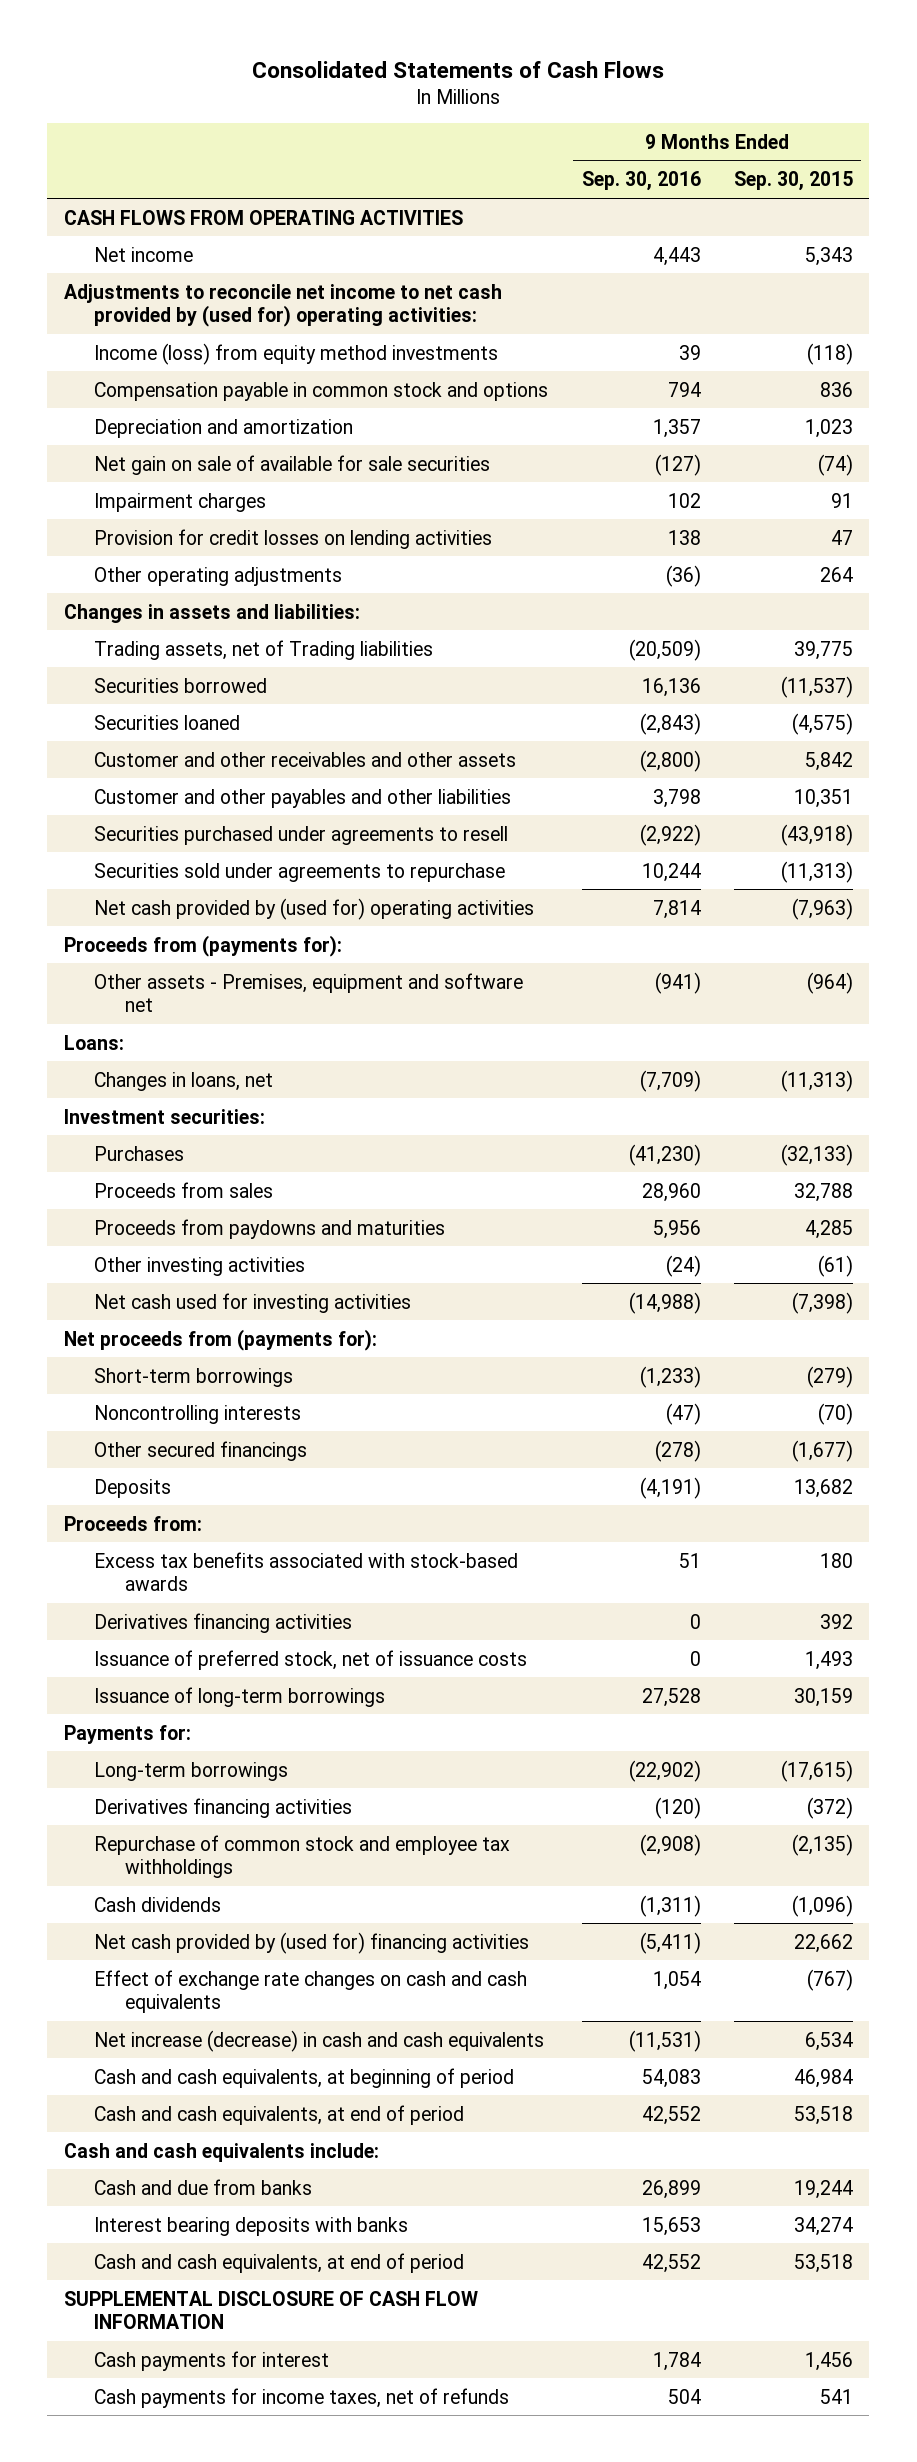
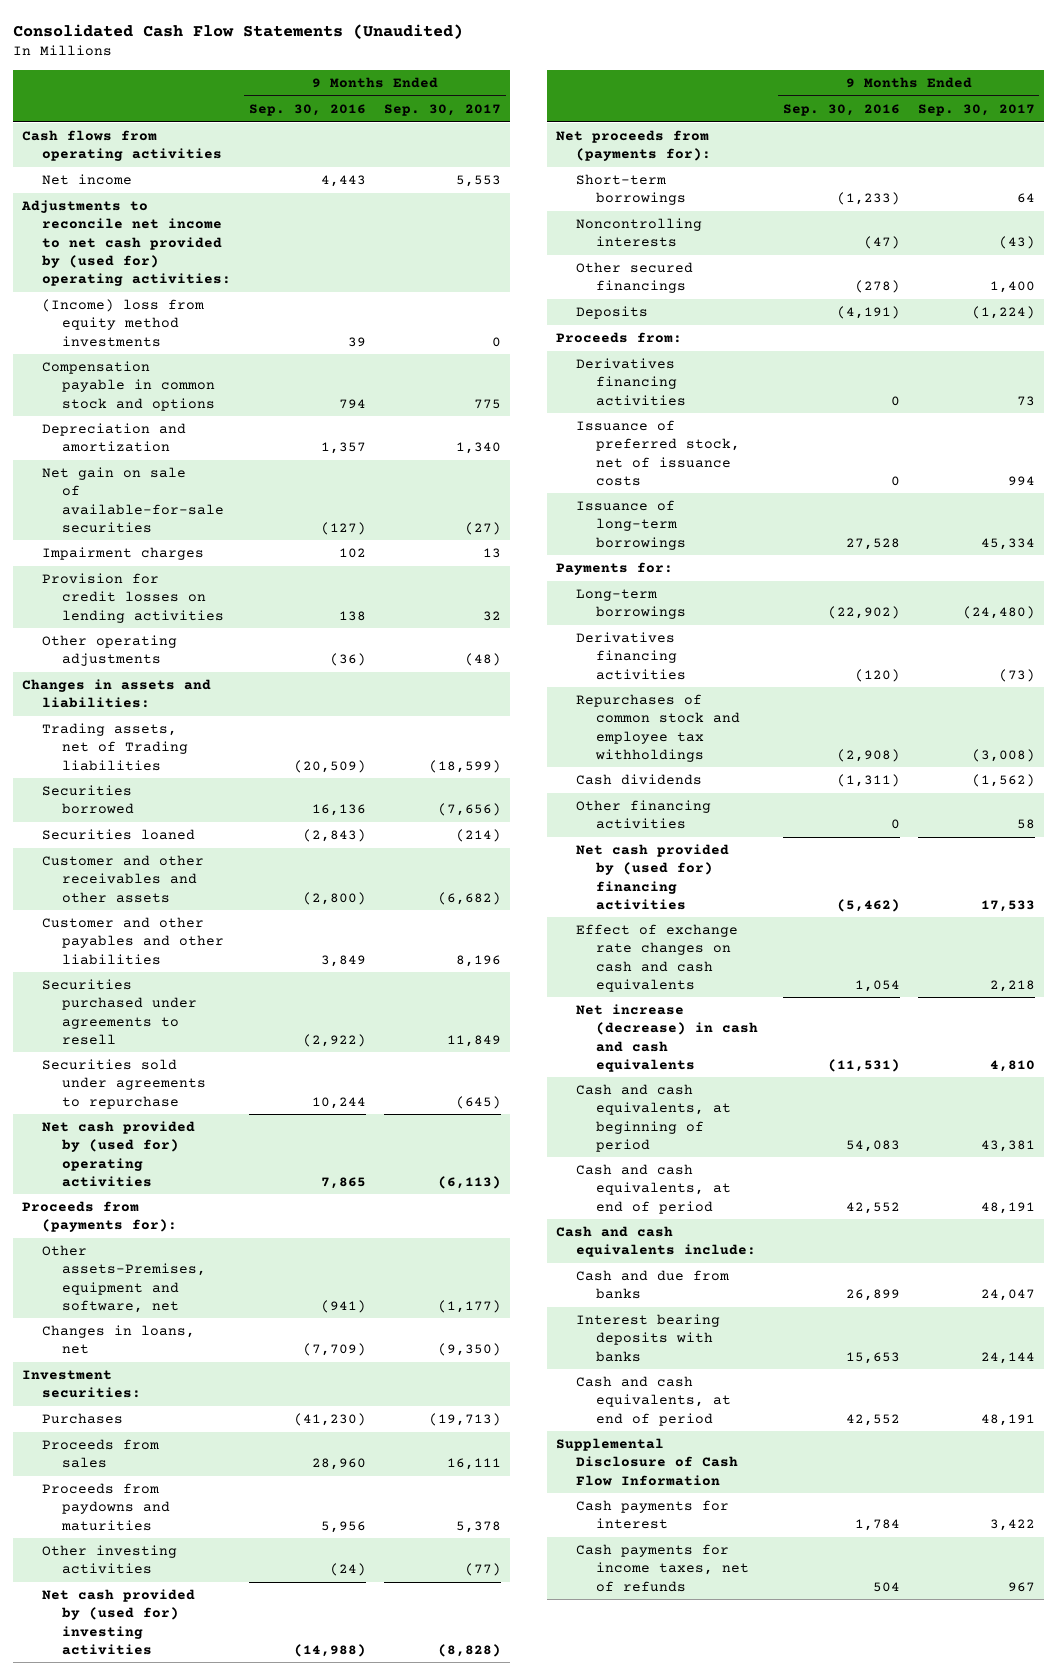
- Consolidated Statements of Cash Flows
+ Consolidated Cash Flow Statements (Unaudited)
- | 9 Months Ended Sep. 30, 2016 | 9 Months Ended Sep. 30, 2015
+ | 9 Months Ended Sep. 30, 2016 | 9 Months Ended Sep. 30, 2017
- CASH FLOWS FROM OPERATING ACTIVITIES
+ Cash flows from operating activities
- Income (loss) from equity method investments | 39 | (118)
+ (Income) loss from equity method investments | 39 | 0
- Net gain on sale of available for sale securities | (127) | (74)
+ Net gain on sale of available-for-sale securities | (127) | (27)
- Customer and other payables and other liabilities | 3,798 | 10,351
+ Customer and other payables and other liabilities | 3,849 | 8,196
- Net cash provided by (used for) operating activities | 7,814 | (7,963)
+ Net cash provided by (used for) operating activities | 7,865 | (6,113)
- Other assets - Premises, equipment and software net | (941) | (964)
- Loans:
+ Other assets-Premises, equipment and software, net | (941) | (1,177)
- Net cash used for investing activities | (14,988) | (7,398)
+ Net cash provided by (used for) investing activities | (14,988) | (8,828)
- Excess tax benefits associated with stock-based awards | 51 | 180
- Repurchase of common stock and employee tax withholdings | (2,908) | (2,135)
+ Repurchases of common stock and employee tax withholdings | (2,908) | (3,008)
- Net cash provided by (used for) financing activities | (5,411) | 22,662
+ Other financing activities | 0 | 58
+ Net cash provided by (used for) financing activities | (5,462) | 17,533
- SUPPLEMENTAL DISCLOSURE OF CASH FLOW INFORMATION
+ Supplemental Disclosure of Cash Flow Information

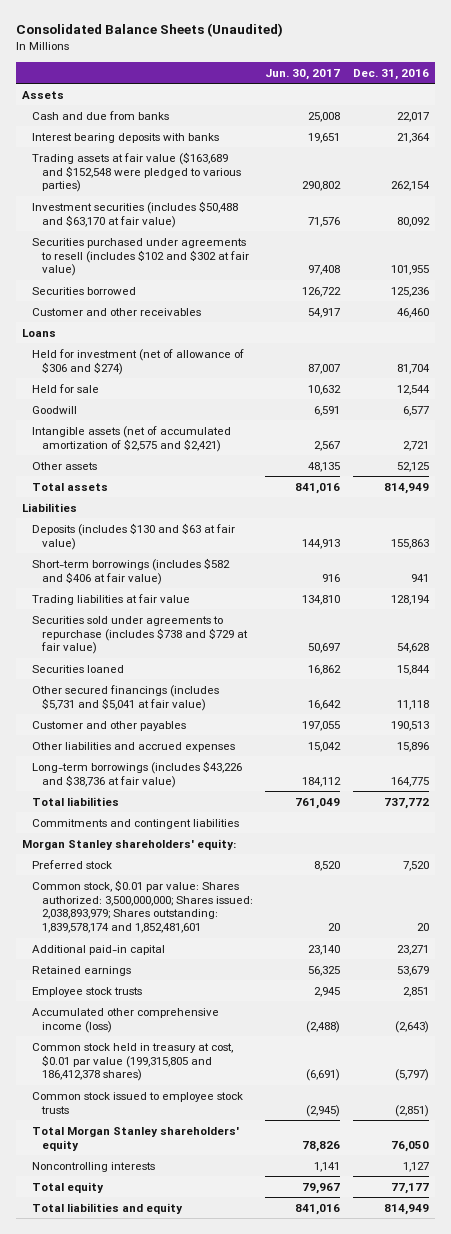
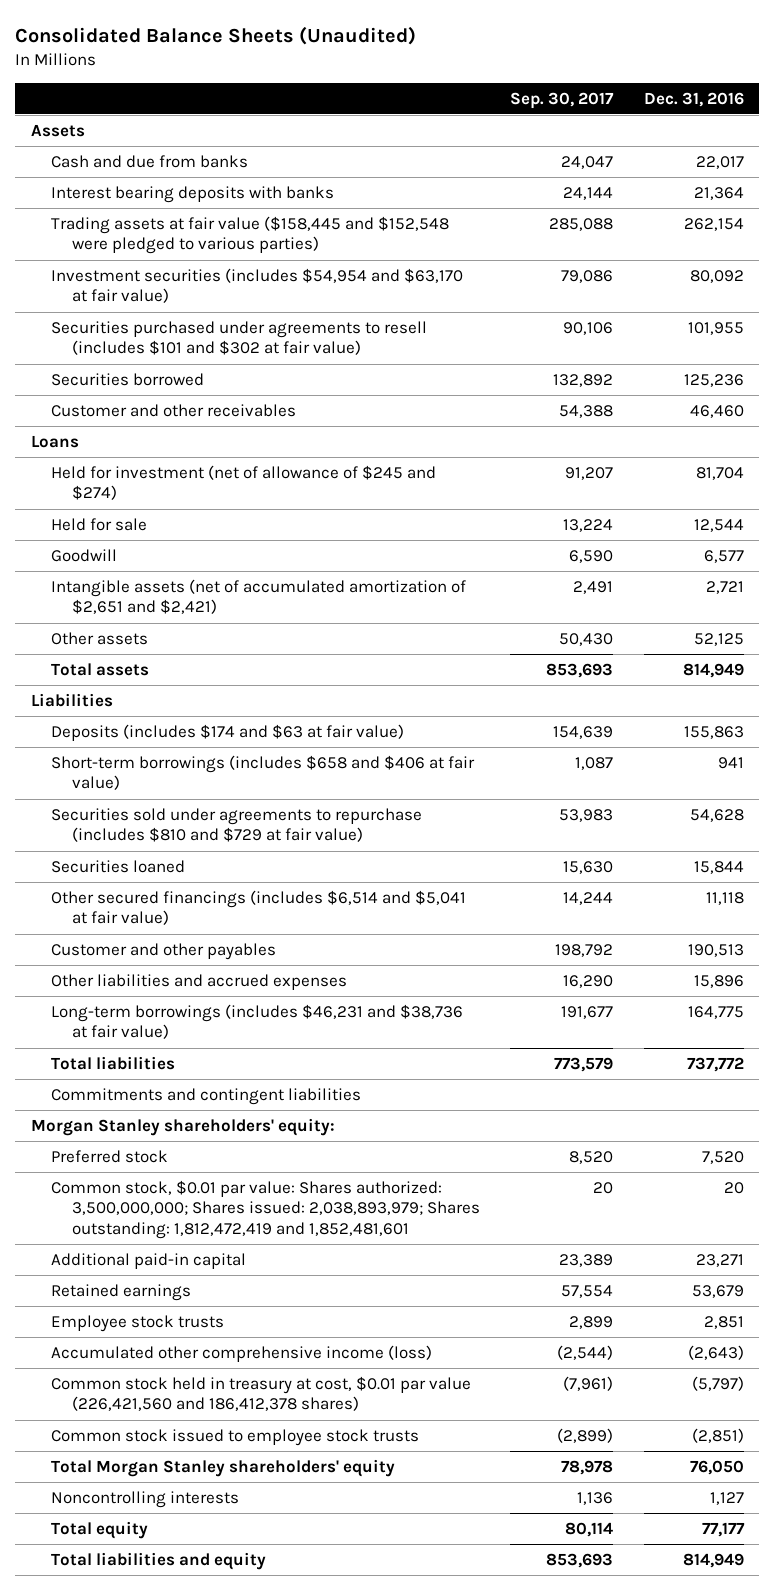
- | Jun. 30, 2017 | Dec. 31, 2016
+ | Sep. 30, 2017 | Dec. 31, 2016
- Trading assets at fair value ($163,689 and $152,548 were pledged to various parties) | 290,802 | 262,154
- Investment securities (includes $50,488 and $63,170 at fair value) | 71,576 | 80,092
- Securities purchased under agreements to resell (includes $102 and $302 at fair value) | 97,408 | 101,955
+ Trading assets at fair value ($158,445 and $152,548 were pledged to various parties) | 285,088 | 262,154
+ Investment securities (includes $54,954 and $63,170 at fair value) | 79,086 | 80,092
+ Securities purchased under agreements to resell (includes $101 and $302 at fair value) | 90,106 | 101,955
- Held for investment (net of allowance of $306 and $274) | 87,007 | 81,704
+ Held for investment (net of allowance of $245 and $274) | 91,207 | 81,704
- Intangible assets (net of accumulated amortization of $2,575 and $2,421) | 2,567 | 2,721
+ Intangible assets (net of accumulated amortization of $2,651 and $2,421) | 2,491 | 2,721
- Deposits (includes $130 and $63 at fair value) | 144,913 | 155,863
- Short-term borrowings (includes $582 and $406 at fair value) | 916 | 941
- Trading liabilities at fair value | 134,810 | 128,194
- Securities sold under agreements to repurchase (includes $738 and $729 at fair value) | 50,697 | 54,628
+ Deposits (includes $174 and $63 at fair value) | 154,639 | 155,863
+ Short-term borrowings (includes $658 and $406 at fair value) | 1,087 | 941
+ Securities sold under agreements to repurchase (includes $810 and $729 at fair value) | 53,983 | 54,628
- Other secured financings (includes $5,731 and $5,041 at fair value) | 16,642 | 11,118
+ Other secured financings (includes $6,514 and $5,041 at fair value) | 14,244 | 11,118
- Long-term borrowings (includes $43,226 and $38,736 at fair value) | 184,112 | 164,775
+ Long-term borrowings (includes $46,231 and $38,736 at fair value) | 191,677 | 164,775
- Common stock, $0.01 par value: Shares authorized: 3,500,000,000; Shares issued: 2,038,893,979; Shares outstanding: 1,839,578,174 and 1,852,481,601 | 20 | 20
+ Common stock, $0.01 par value: Shares authorized: 3,500,000,000; Shares issued: 2,038,893,979; Shares outstanding: 1,812,472,419 and 1,852,481,601 | 20 | 20
- Common stock held in treasury at cost, $0.01 par value (199,315,805 and 186,412,378 shares) | (6,691) | (5,797)
+ Common stock held in treasury at cost, $0.01 par value (226,421,560 and 186,412,378 shares) | (7,961) | (5,797)

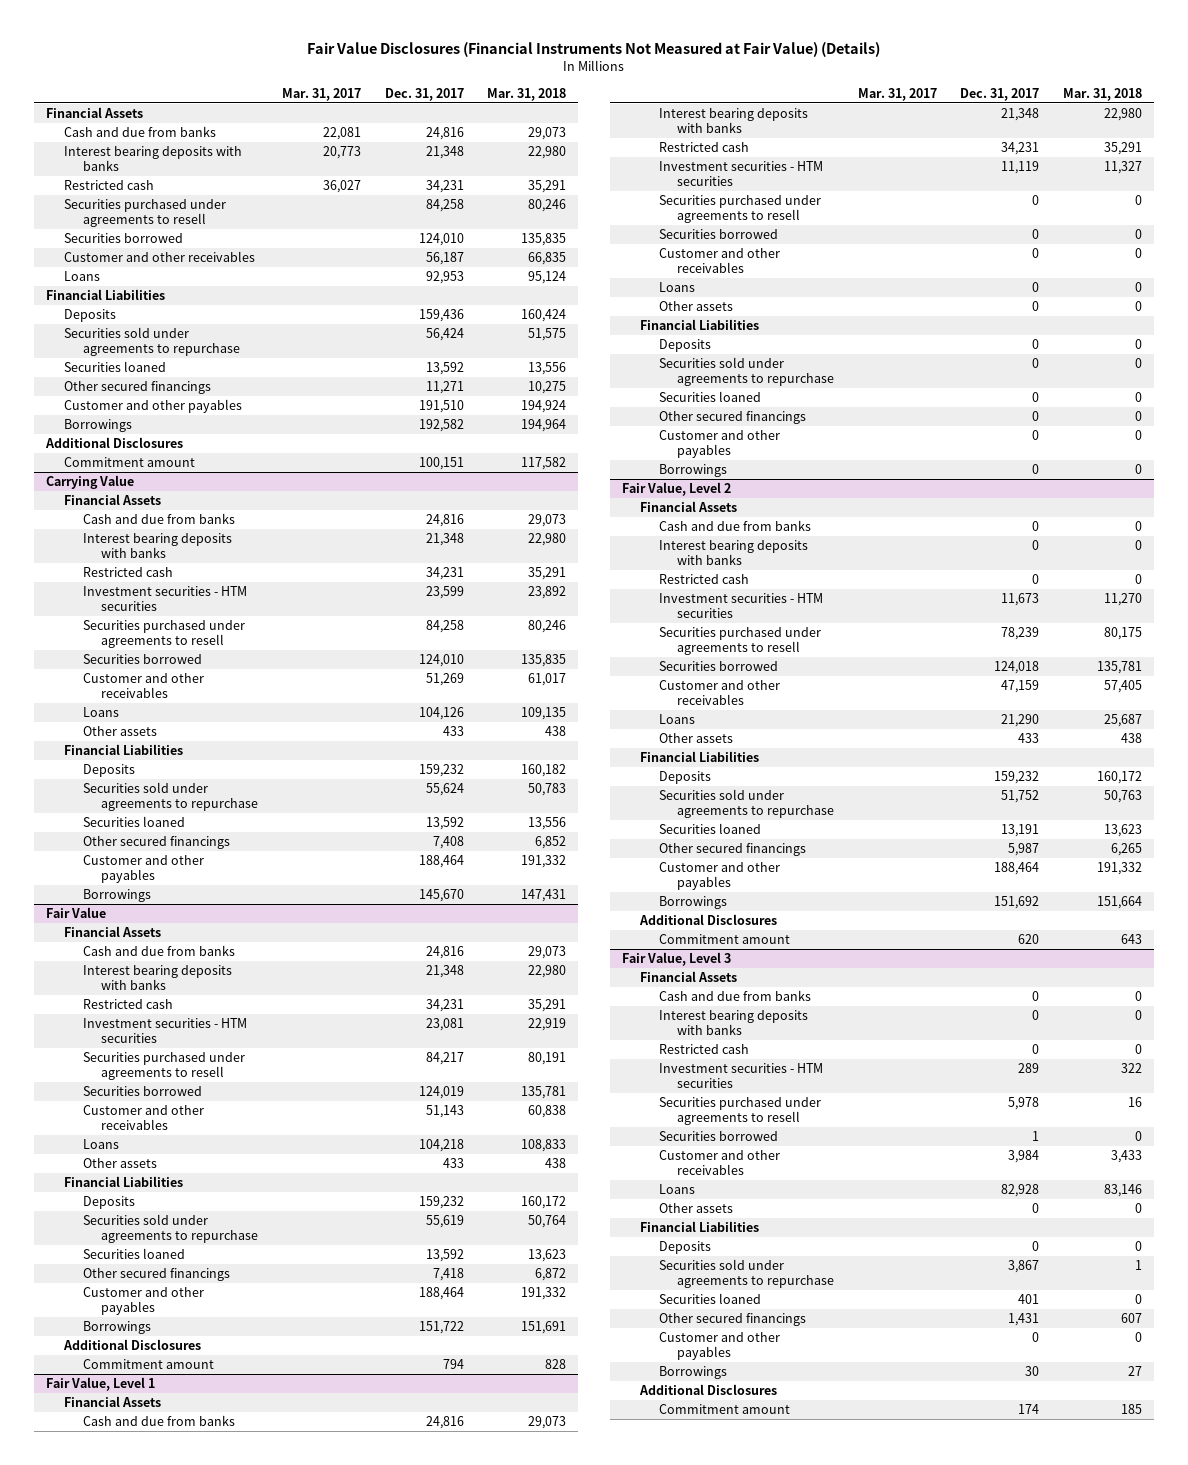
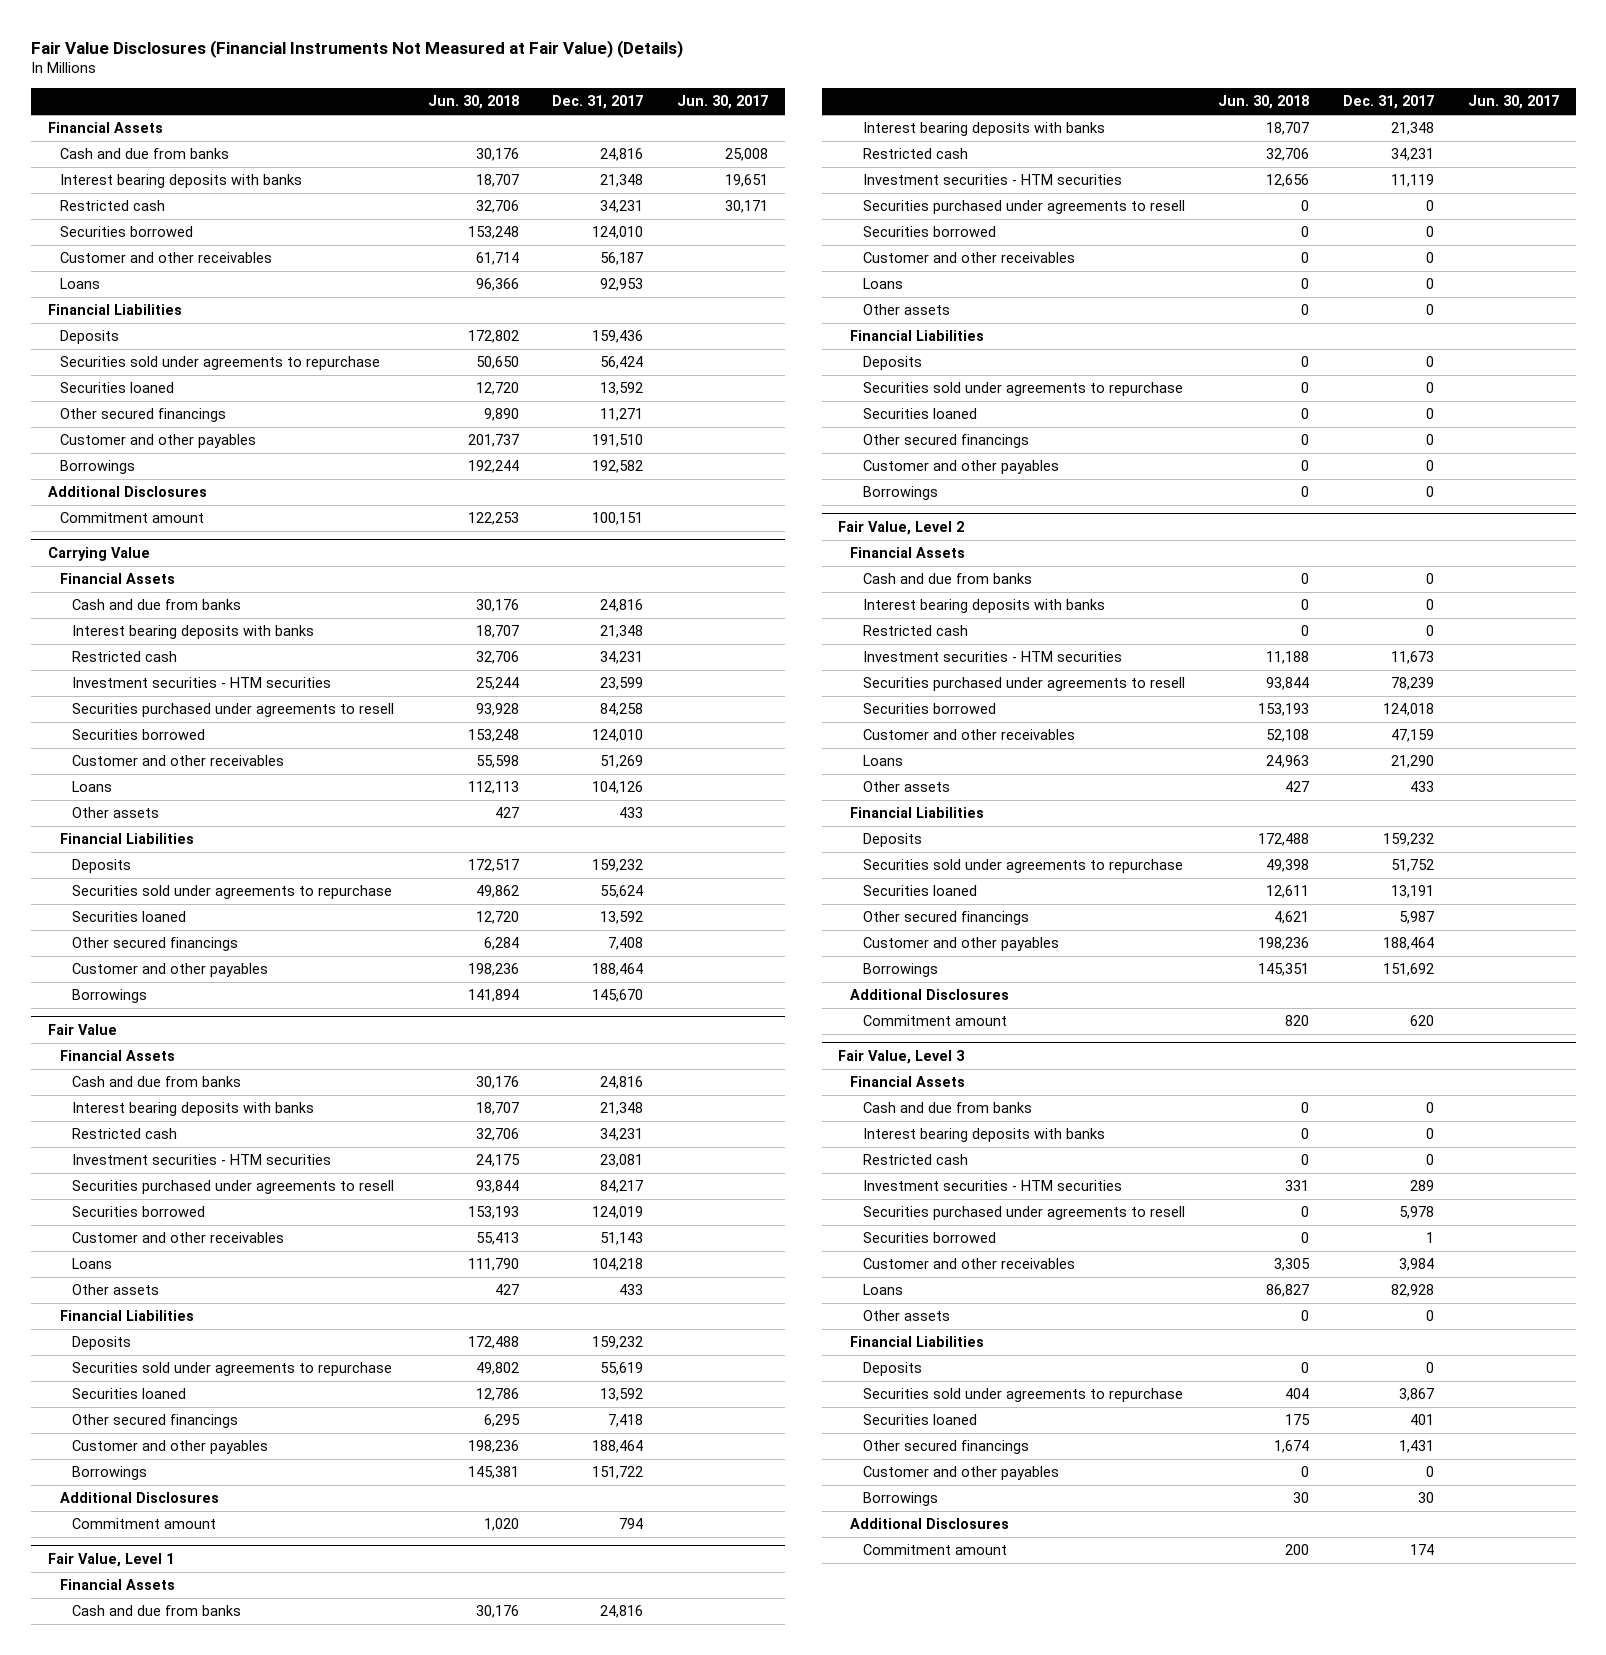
- | Mar. 31, 2017 | Dec. 31, 2017 | Mar. 31, 2018
+ | Jun. 30, 2018 | Dec. 31, 2017 | Jun. 30, 2017
- Securities purchased under agreements to resell | | 84,258 | 80,246

